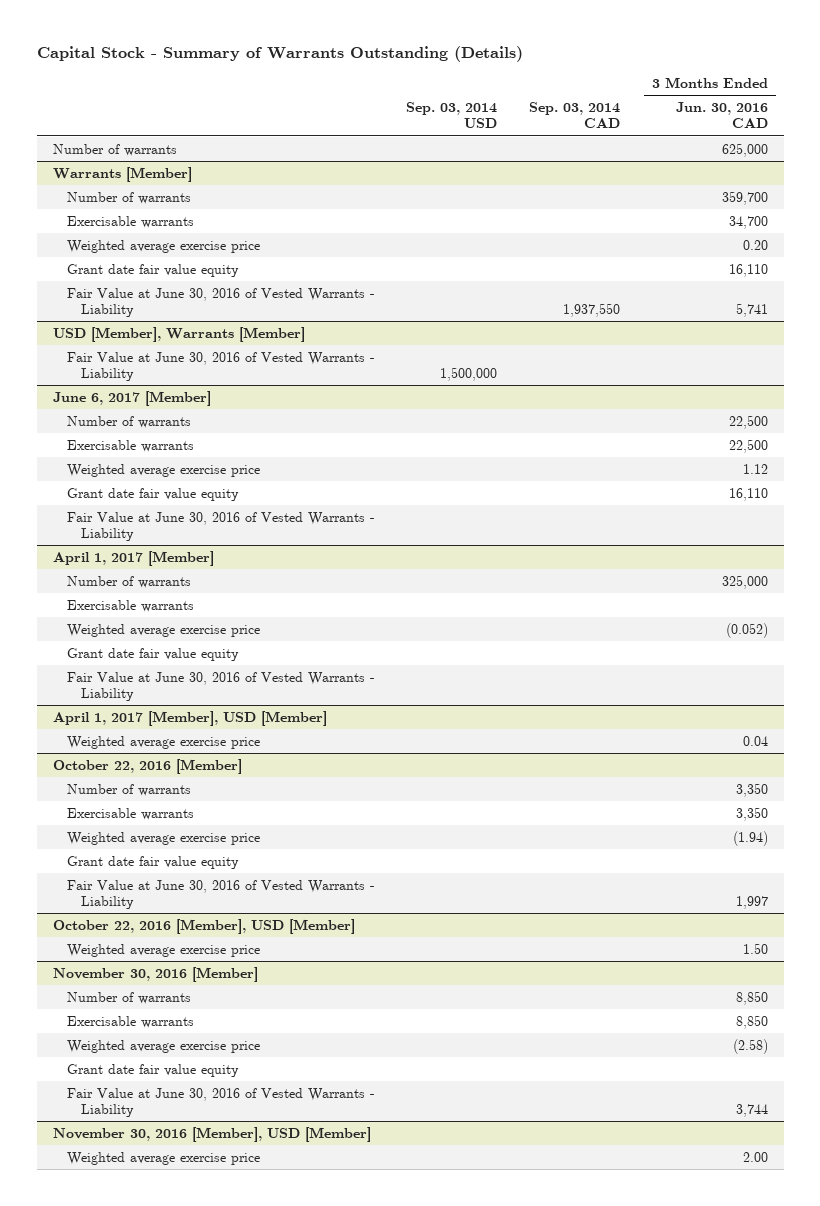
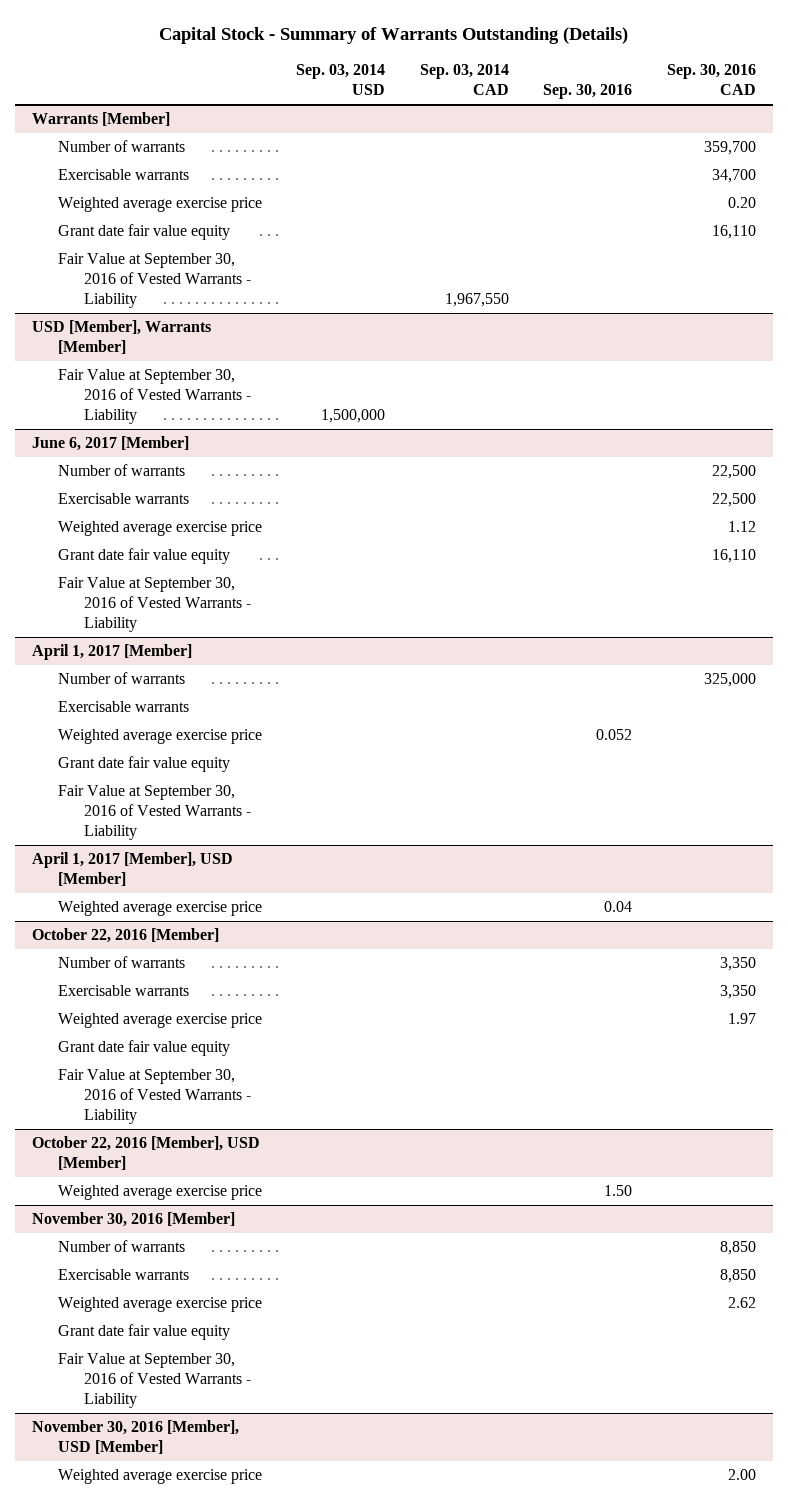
- | Sep. 03, 2014 USD | Sep. 03, 2014 CAD | 3 Months Ended Jun. 30, 2016 CAD
+ | Sep. 03, 2014 USD | Sep. 03, 2014 CAD | Sep. 30, 2016 | Sep. 30, 2016 CAD
- Number of warrants | | | 625,000
@ Warrants [Member]
- Fair Value at June 30, 2016 of Vested Warrants - Liability | | 1,937,550 | 5,741
+ Fair Value at September 30, 2016 of Vested Warrants - Liability | | 1,967,550 | |
@ USD [Member], Warrants [Member]
- Fair Value at June 30, 2016 of Vested Warrants - Liability | 1,500,000 | |
+ Fair Value at September 30, 2016 of Vested Warrants - Liability | 1,500,000 | | |
@ June 6, 2017 [Member]
- Fair Value at June 30, 2016 of Vested Warrants - Liability
+ Fair Value at September 30, 2016 of Vested Warrants - Liability
@ April 1, 2017 [Member]
- Fair Value at June 30, 2016 of Vested Warrants - Liability
+ Fair Value at September 30, 2016 of Vested Warrants - Liability
@ October 22, 2016 [Member]
- Fair Value at June 30, 2016 of Vested Warrants - Liability | | | 1,997
+ Fair Value at September 30, 2016 of Vested Warrants - Liability
@ November 30, 2016 [Member]
- Fair Value at June 30, 2016 of Vested Warrants - Liability | | | 3,744
+ Fair Value at September 30, 2016 of Vested Warrants - Liability

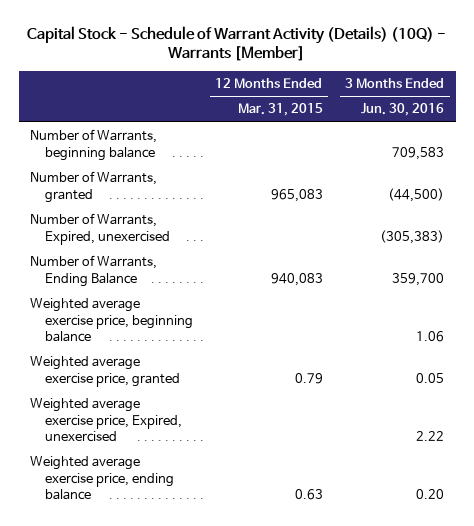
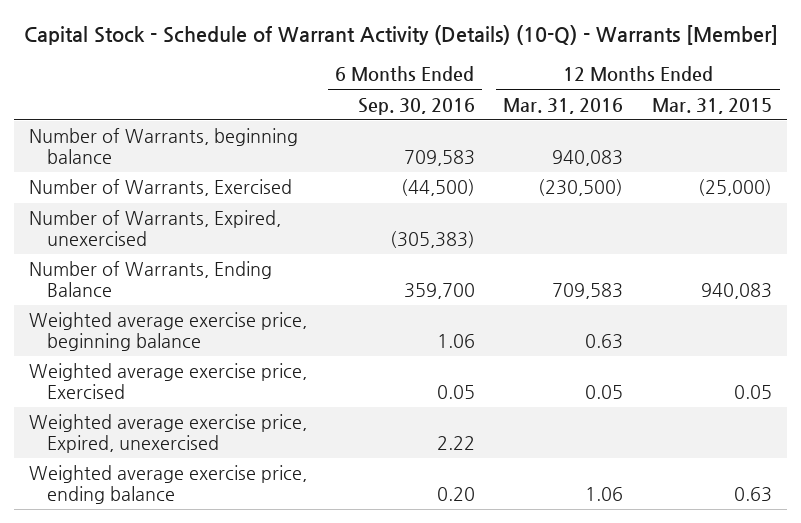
- Capital Stock - Schedule of Warrant Activity (Details) (10Q) - Warrants [Member]
+ Capital Stock - Schedule of Warrant Activity (Details) (10-Q) - Warrants [Member]
- | 12 Months Ended Mar. 31, 2015 | 3 Months Ended Jun. 30, 2016
+ | 6 Months Ended Sep. 30, 2016 | 12 Months Ended Mar. 31, 2016 | 12 Months Ended Mar. 31, 2015
- Number of Warrants, granted | 965,083 | (44,500)
+ Number of Warrants, Exercised | (44,500) | (230,500) | (25,000)
- Weighted average exercise price, granted | 0.79 | 0.05
+ Weighted average exercise price, Exercised | 0.05 | 0.05 | 0.05

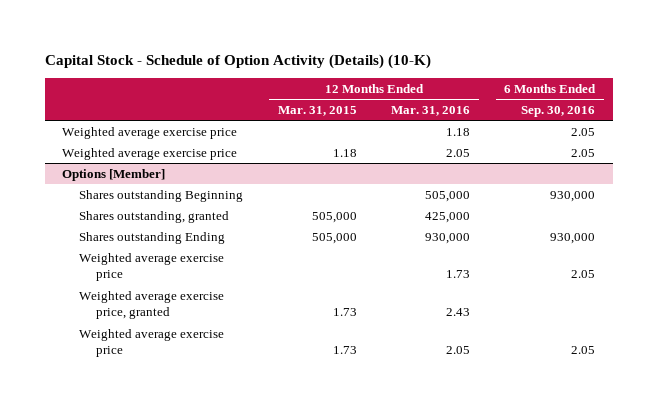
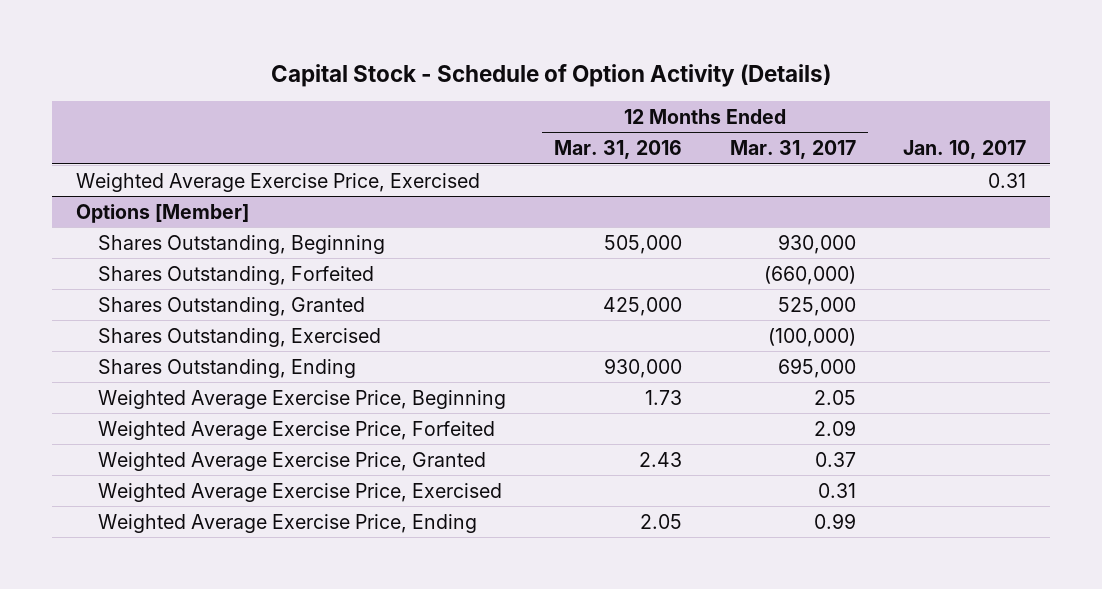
- Capital Stock - Schedule of Option Activity (Details) (10-K)
+ Capital Stock - Schedule of Option Activity (Details)
- | 12 Months Ended Mar. 31, 2015 | 12 Months Ended Mar. 31, 2016 | 6 Months Ended Sep. 30, 2016
+ | 12 Months Ended Mar. 31, 2016 | 12 Months Ended Mar. 31, 2017 | Jan. 10, 2017
- Weighted average exercise price | | 1.18 | 2.05
- Weighted average exercise price | 1.18 | 2.05 | 2.05
+ Weighted Average Exercise Price, Exercised | | | 0.31
@ Options [Member]
- Shares outstanding Beginning | | 505,000 | 930,000
- Shares outstanding, granted | 505,000 | 425,000 |
- Shares outstanding Ending | 505,000 | 930,000 | 930,000
- Weighted average exercise price | | 1.73 | 2.05
- Weighted average exercise price, granted | 1.73 | 2.43 |
- Weighted average exercise price | 1.73 | 2.05 | 2.05
+ Shares Outstanding, Beginning | 505,000 | 930,000 |
+ Shares Outstanding, Forfeited | | (660,000) |
+ Shares Outstanding, Granted | 425,000 | 525,000 |
+ Shares Outstanding, Exercised | | (100,000) |
+ Shares Outstanding, Ending | 930,000 | 695,000 |
+ Weighted Average Exercise Price, Beginning | 1.73 | 2.05 |
+ Weighted Average Exercise Price, Forfeited | | 2.09 |
+ Weighted Average Exercise Price, Granted | 2.43 | 0.37 |
+ Weighted Average Exercise Price, Exercised | | 0.31 |
+ Weighted Average Exercise Price, Ending | 2.05 | 0.99 |

